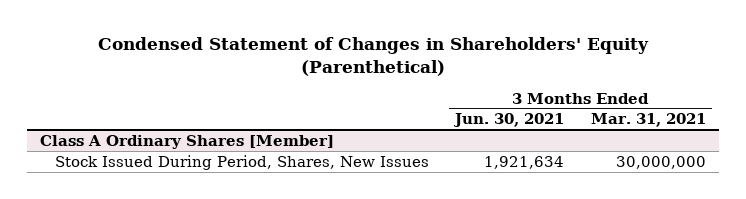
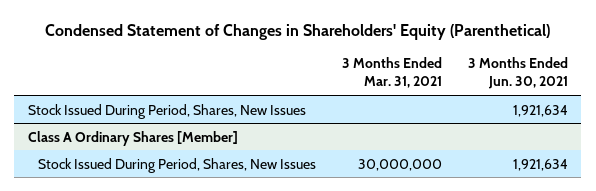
- | 3 Months Ended Jun. 30, 2021 | 3 Months Ended Mar. 31, 2021
+ | 3 Months Ended Mar. 31, 2021 | 3 Months Ended Jun. 30, 2021
+ Stock Issued During Period, Shares, New Issues | | 1,921,634

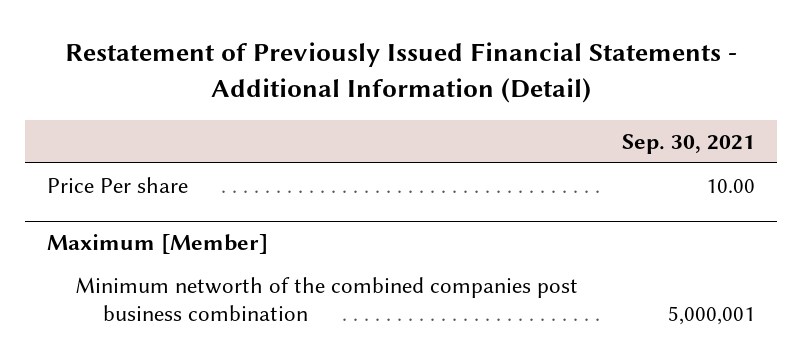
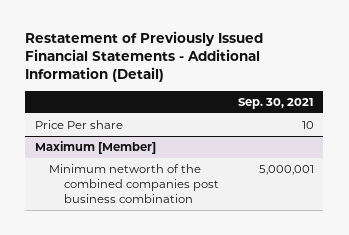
- Price Per share | 10.00
+ Price Per share | 10

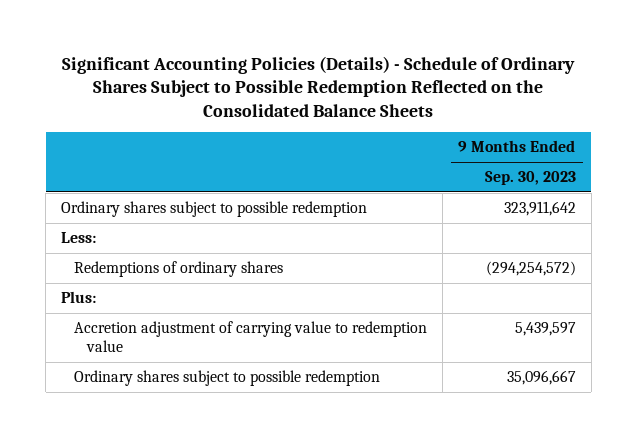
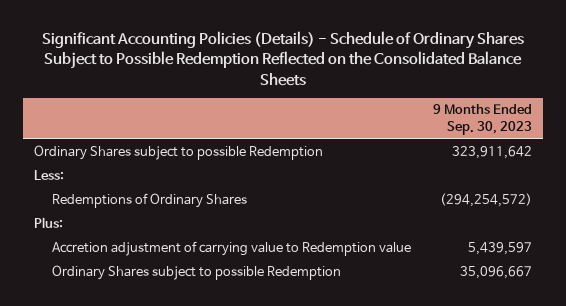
- Ordinary shares subject to possible redemption | 323,911,642
+ Ordinary Shares subject to possible Redemption | 323,911,642
- Redemptions of ordinary shares | (294,254,572)
+ Redemptions of Ordinary Shares | (294,254,572)
- Accretion adjustment of carrying value to redemption value | 5,439,597
- Ordinary shares subject to possible redemption | 35,096,667
+ Accretion adjustment of carrying value to Redemption value | 5,439,597
+ Ordinary Shares subject to possible Redemption | 35,096,667

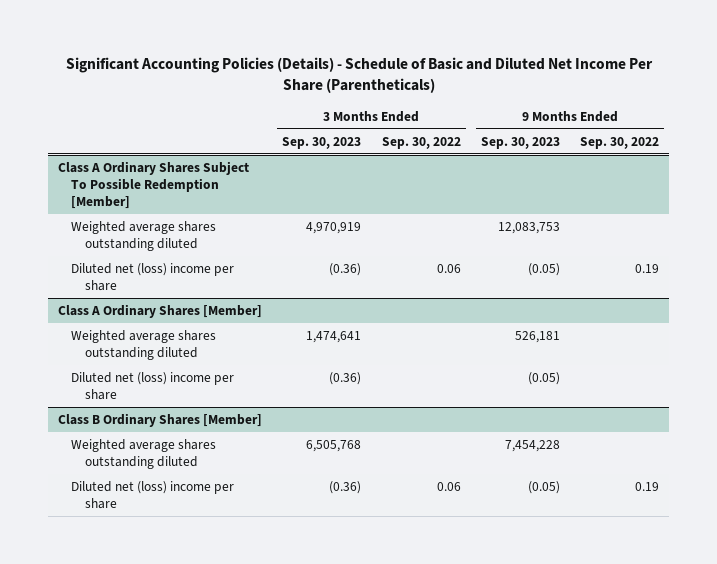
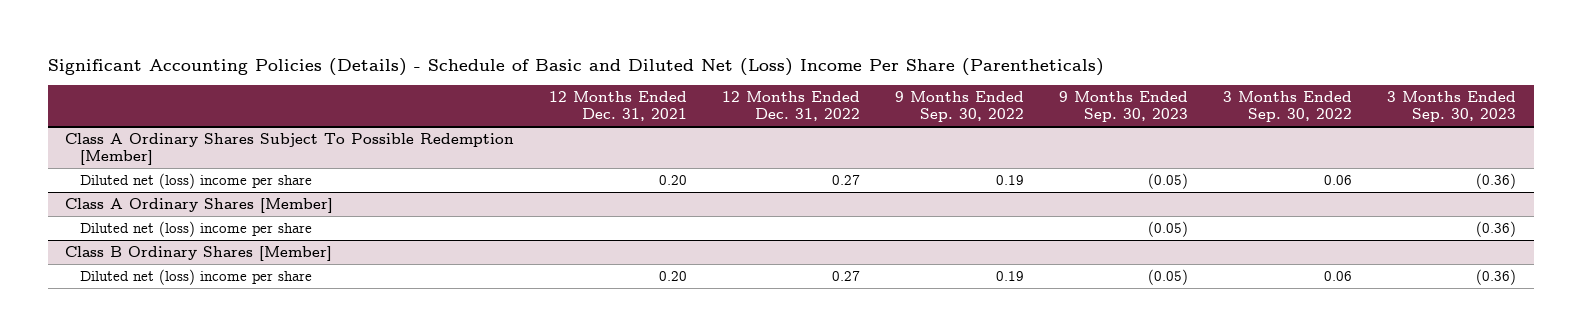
- Significant Accounting Policies (Details) - Schedule of Basic and Diluted Net Income Per Share (Parentheticals)
+ Significant Accounting Policies (Details) - Schedule of Basic and Diluted Net (Loss) Income Per Share (Parentheticals)
- | 3 Months Ended Sep. 30, 2023 | 3 Months Ended Sep. 30, 2022 | 9 Months Ended Sep. 30, 2023 | 9 Months Ended Sep. 30, 2022
+ | 12 Months Ended Dec. 31, 2021 | 12 Months Ended Dec. 31, 2022 | 9 Months Ended Sep. 30, 2022 | 9 Months Ended Sep. 30, 2023 | 3 Months Ended Sep. 30, 2022 | 3 Months Ended Sep. 30, 2023
@ Class A Ordinary Shares Subject To Possible Redemption [Member]
- Weighted average shares outstanding diluted | 4,970,919 | | 12,083,753 |
@ Class A Ordinary Shares [Member]
- Weighted average shares outstanding diluted | 1,474,641 | | 526,181 |
@ Class B Ordinary Shares [Member]
- Weighted average shares outstanding diluted | 6,505,768 | | 7,454,228 |

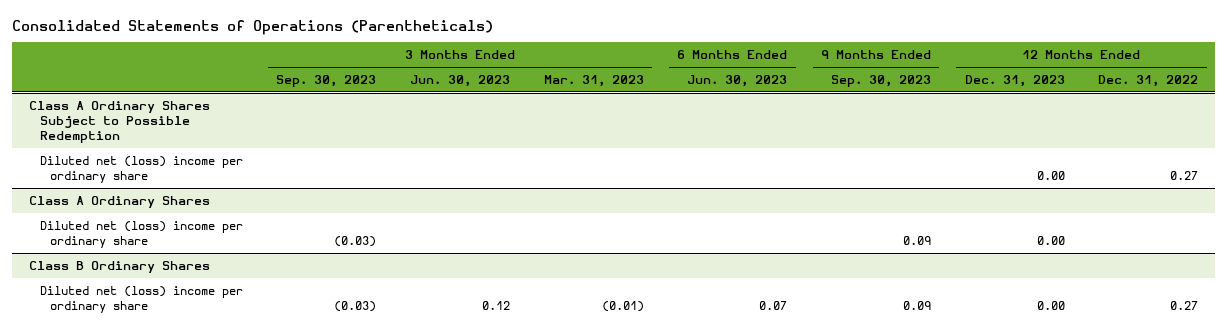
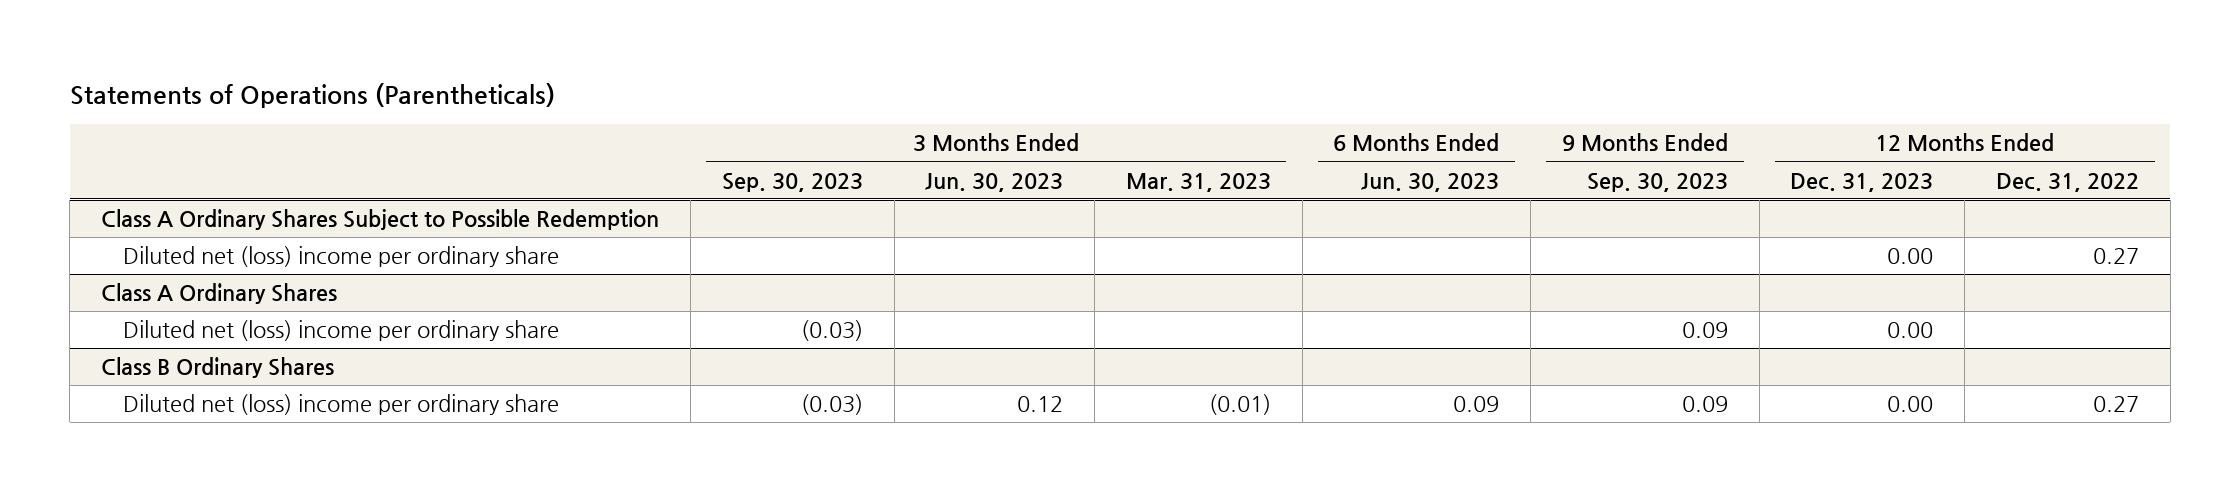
- Consolidated Statements of Operations (Parentheticals)
+ Statements of Operations (Parentheticals)
@ Class B Ordinary Shares
- Diluted net (loss) income per ordinary share | (0.03) | 0.12 | (0.01) | 0.07 | 0.09 | 0.00 | 0.27
+ Diluted net (loss) income per ordinary share | (0.03) | 0.12 | (0.01) | 0.09 | 0.09 | 0.00 | 0.27

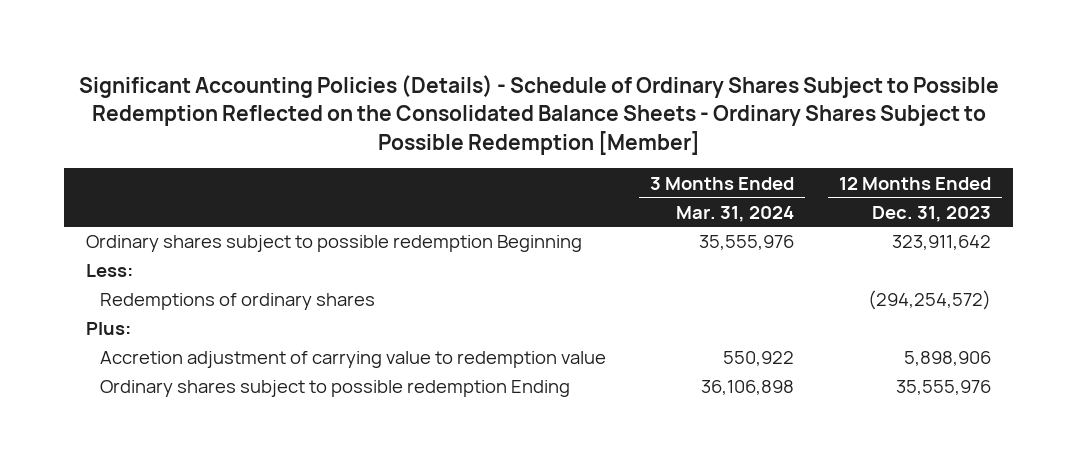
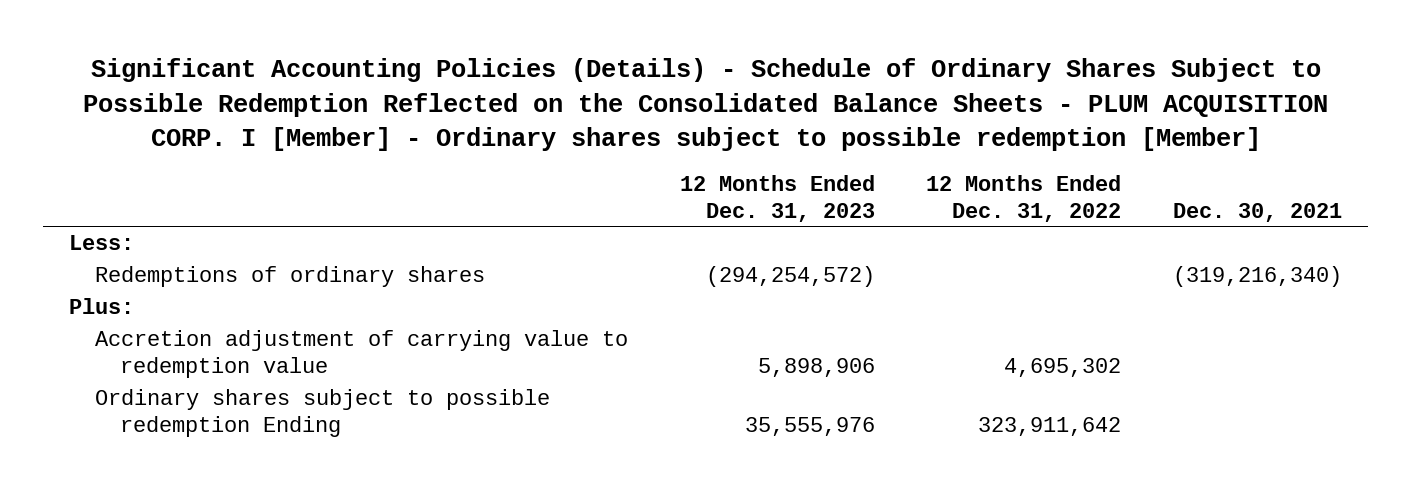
- Significant Accounting Policies (Details) - Schedule of Ordinary Shares Subject to Possible Redemption Reflected on the Consolidated Balance Sheets - Ordinary Shares Subject to Possible Redemption [Member]
+ Significant Accounting Policies (Details) - Schedule of Ordinary Shares Subject to Possible Redemption Reflected on the Consolidated Balance Sheets - PLUM ACQUISITION CORP. I [Member] - Ordinary shares subject to possible redemption [Member]
- | 3 Months Ended Mar. 31, 2024 | 12 Months Ended Dec. 31, 2023
+ | 12 Months Ended Dec. 31, 2023 | 12 Months Ended Dec. 31, 2022 | Dec. 30, 2021
- Ordinary shares subject to possible redemption Beginning | 35,555,976 | 323,911,642

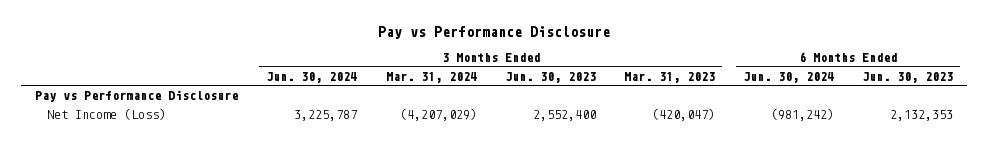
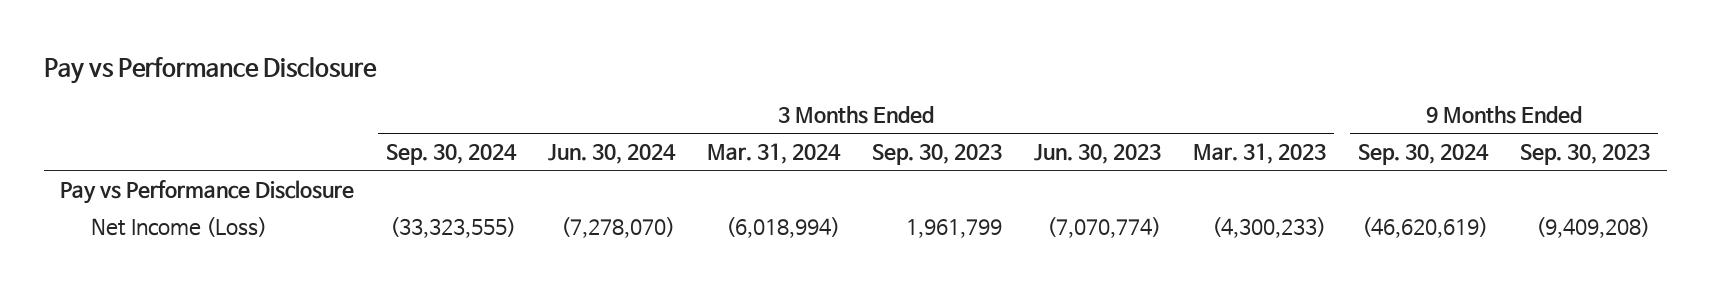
- | 3 Months Ended Jun. 30, 2024 | 3 Months Ended Mar. 31, 2024 | 3 Months Ended Jun. 30, 2023 | 3 Months Ended Mar. 31, 2023 | 6 Months Ended Jun. 30, 2024 | 6 Months Ended Jun. 30, 2023
+ | 3 Months Ended Sep. 30, 2024 | 3 Months Ended Jun. 30, 2024 | 3 Months Ended Mar. 31, 2024 | 3 Months Ended Sep. 30, 2023 | 3 Months Ended Jun. 30, 2023 | 3 Months Ended Mar. 31, 2023 | 9 Months Ended Sep. 30, 2024 | 9 Months Ended Sep. 30, 2023
- Net Income (Loss) | 3,225,787 | (4,207,029) | 2,552,400 | (420,047) | (981,242) | 2,132,353
+ Net Income (Loss) | (33,323,555) | (7,278,070) | (6,018,994) | 1,961,799 | (7,070,774) | (4,300,233) | (46,620,619) | (9,409,208)

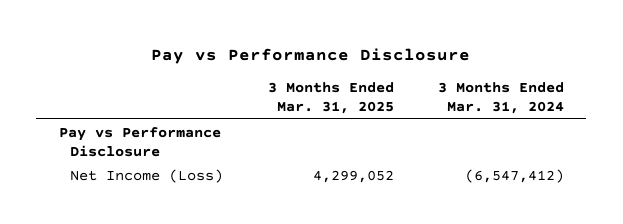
- | 3 Months Ended Sep. 30, 2024 | 3 Months Ended Jun. 30, 2024 | 3 Months Ended Mar. 31, 2024 | 3 Months Ended Sep. 30, 2023 | 3 Months Ended Jun. 30, 2023 | 3 Months Ended Mar. 31, 2023 | 9 Months Ended Sep. 30, 2024 | 9 Months Ended Sep. 30, 2023
+ | 3 Months Ended Mar. 31, 2025 | 3 Months Ended Mar. 31, 2024
- Net Income (Loss) | (33,323,555) | (7,278,070) | (6,018,994) | 1,961,799 | (7,070,774) | (4,300,233) | (46,620,619) | (9,409,208)
+ Net Income (Loss) | 4,299,052 | (6,547,412)

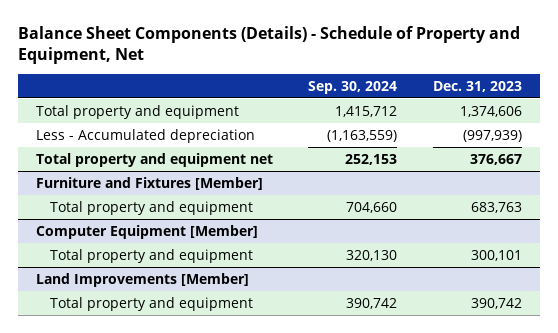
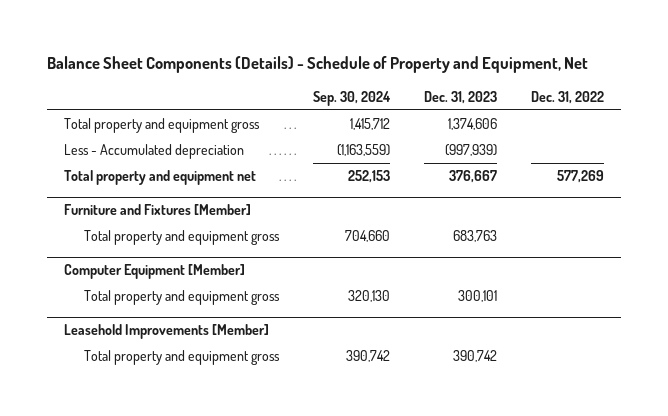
- | Sep. 30, 2024 | Dec. 31, 2023
+ | Sep. 30, 2024 | Dec. 31, 2023 | Dec. 31, 2022
- Total property and equipment | 1,415,712 | 1,374,606
+ Total property and equipment gross | 1,415,712 | 1,374,606 |
@ Furniture and Fixtures [Member]
- Total property and equipment | 704,660 | 683,763
+ Total property and equipment gross | 704,660 | 683,763 |
@ Computer Equipment [Member]
- Total property and equipment | 320,130 | 300,101
- Land Improvements [Member]
- Total property and equipment | 390,742 | 390,742
@ Computer Equipment [Member]
+ Total property and equipment gross | 320,130 | 300,101 |
+ Leasehold Improvements [Member]
+ Total property and equipment gross | 390,742 | 390,742 |

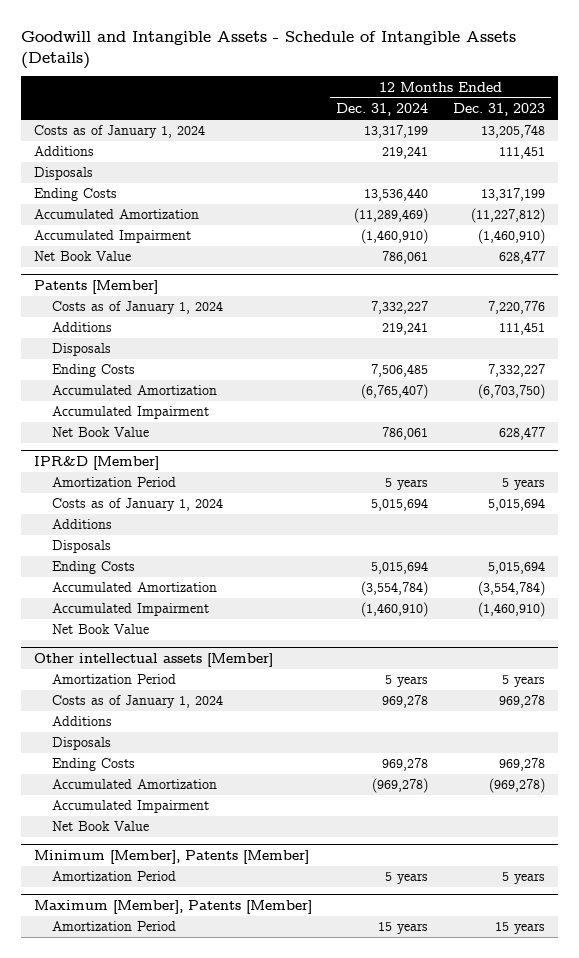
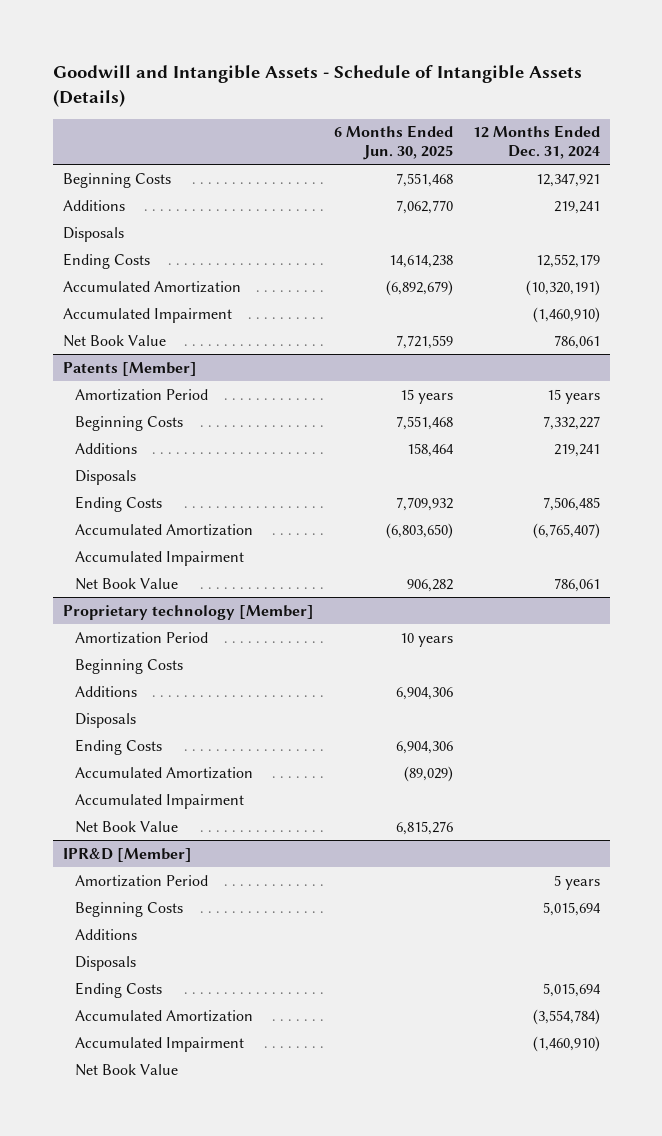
- | 12 Months Ended Dec. 31, 2024 | 12 Months Ended Dec. 31, 2023
+ | 6 Months Ended Jun. 30, 2025 | 12 Months Ended Dec. 31, 2024
- Costs as of January 1, 2024 | 13,317,199 | 13,205,748
+ Beginning Costs | 7,551,468 | 12,347,921
- Ending Costs | 13,536,440 | 13,317,199
- Accumulated Amortization | (11,289,469) | (11,227,812)
+ Ending Costs | 14,614,238 | 12,552,179
+ Accumulated Amortization | (6,892,679) | (10,320,191)
@ Patents [Member]
- Costs as of January 1, 2024 | 7,332,227 | 7,220,776
+ Amortization Period | 15 years | 15 years
+ Beginning Costs | 7,551,468 | 7,332,227
+ Proprietary technology [Member]
+ Amortization Period | 10 years |
+ Beginning Costs
+ Additions | 6,904,306 |
+ Disposals
+ Ending Costs | 6,904,306 |
+ Accumulated Amortization | (89,029) |
+ Accumulated Impairment
+ Net Book Value | 6,815,276 |
@ IPR&D [Member]
- Costs as of January 1, 2024 | 5,015,694 | 5,015,694
+ Beginning Costs | | 5,015,694
- Other intellectual assets [Member]
- Amortization Period | 5 years | 5 years
- Costs as of January 1, 2024 | 969,278 | 969,278
- Additions
- Disposals
- Ending Costs | 969,278 | 969,278
- Accumulated Amortization | (969,278) | (969,278)
- Accumulated Impairment
- Net Book Value
- Minimum [Member], Patents [Member]
- Amortization Period | 5 years | 5 years
- Maximum [Member], Patents [Member]
- Amortization Period | 15 years | 15 years

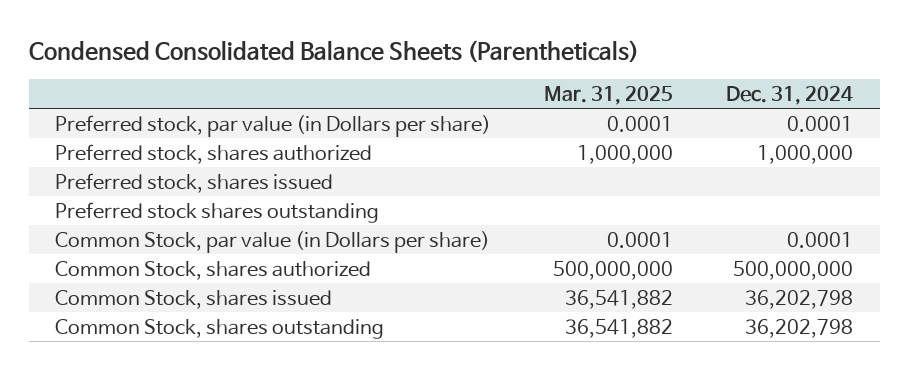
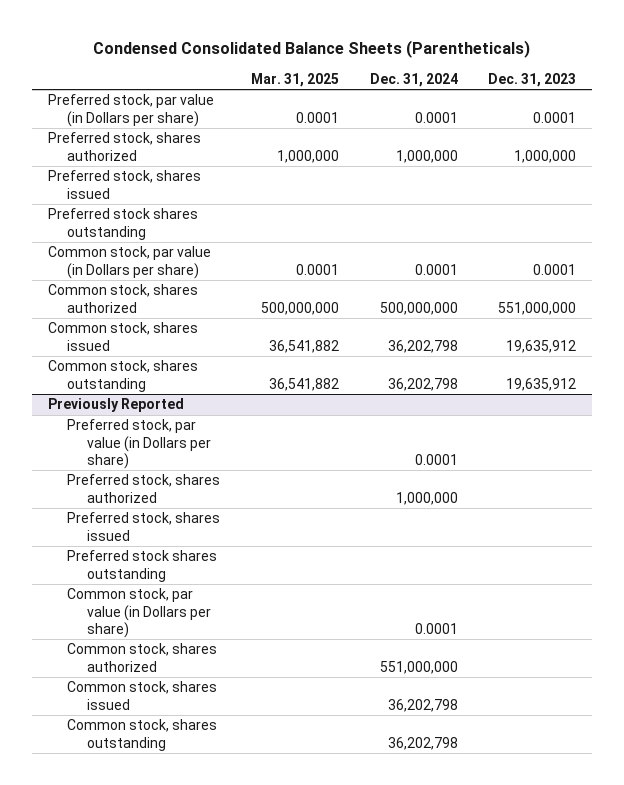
- | Mar. 31, 2025 | Dec. 31, 2024
+ | Mar. 31, 2025 | Dec. 31, 2024 | Dec. 31, 2023
- Common Stock, par value (in Dollars per share) | 0.0001 | 0.0001
- Common Stock, shares authorized | 500,000,000 | 500,000,000
- Common Stock, shares issued | 36,541,882 | 36,202,798
- Common Stock, shares outstanding | 36,541,882 | 36,202,798
+ Common stock, par value (in Dollars per share) | 0.0001 | 0.0001 | 0.0001
+ Common stock, shares authorized | 500,000,000 | 500,000,000 | 551,000,000
+ Common stock, shares issued | 36,541,882 | 36,202,798 | 19,635,912
+ Common stock, shares outstanding | 36,541,882 | 36,202,798 | 19,635,912
+ Previously Reported
+ Preferred stock, par value (in Dollars per share) | | 0.0001 |
+ Preferred stock, shares authorized | | 1,000,000 |
+ Preferred stock, shares issued
+ Preferred stock shares outstanding
+ Common stock, par value (in Dollars per share) | | 0.0001 |
+ Common stock, shares authorized | | 551,000,000 |
+ Common stock, shares issued | | 36,202,798 |
+ Common stock, shares outstanding | | 36,202,798 |

